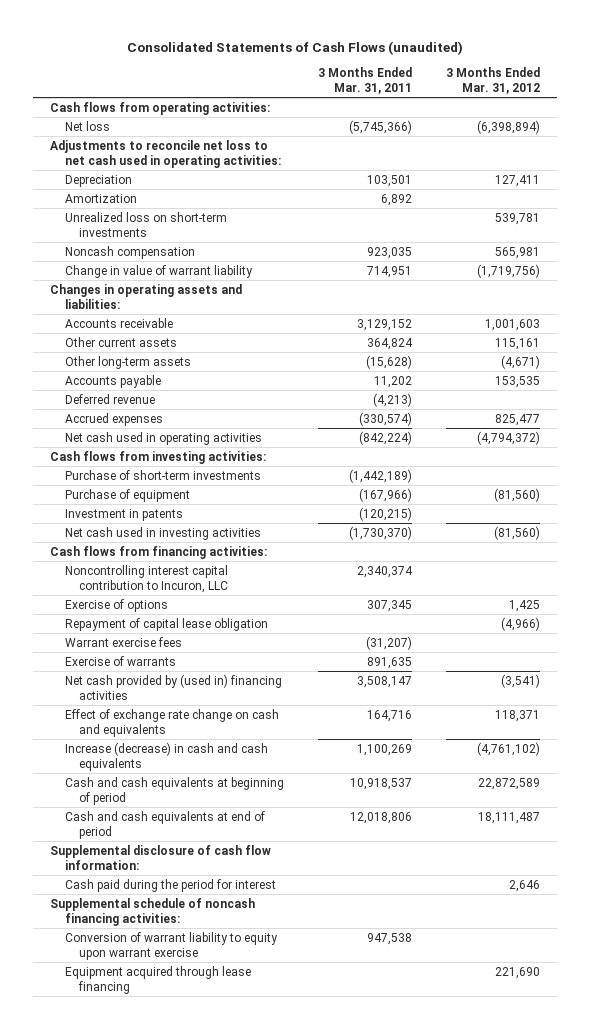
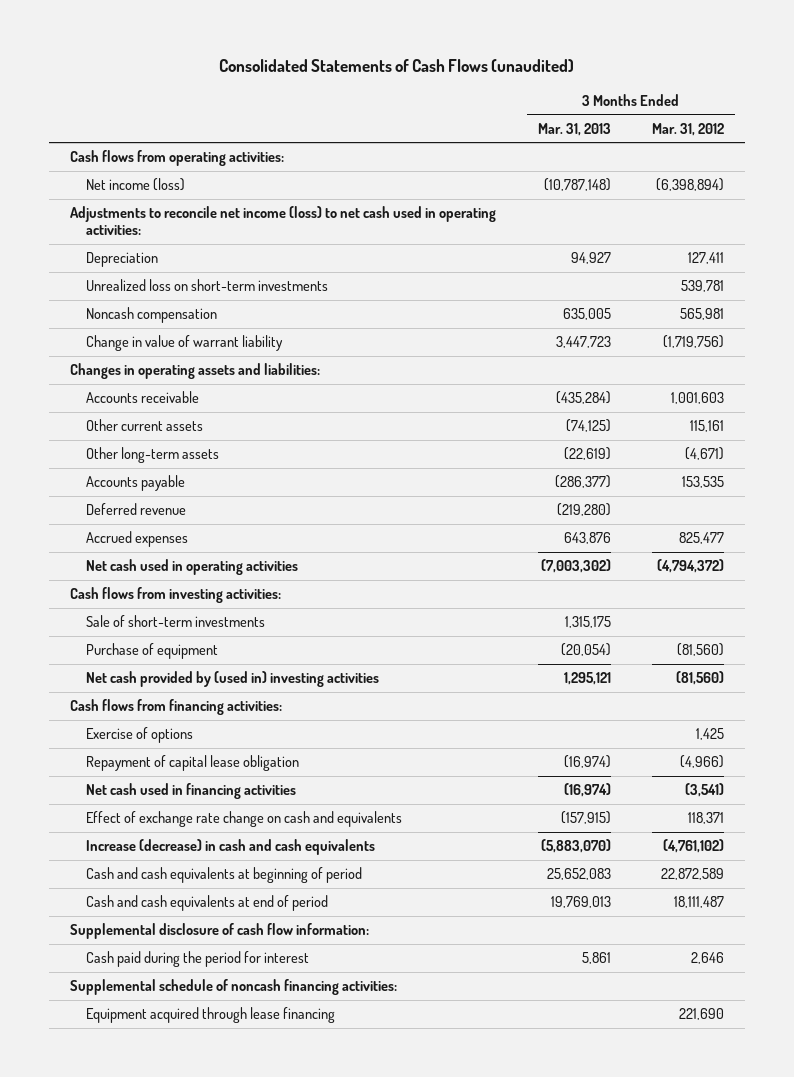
- | 3 Months Ended Mar. 31, 2011 | 3 Months Ended Mar. 31, 2012
+ | 3 Months Ended Mar. 31, 2013 | 3 Months Ended Mar. 31, 2012
- Net loss | (5,745,366) | (6,398,894)
- Adjustments to reconcile net loss to net cash used in operating activities:
+ Net income (loss) | (10,787,148) | (6,398,894)
+ Adjustments to reconcile net income (loss) to net cash used in operating activities:
- Amortization | 6,892 |
- Purchase of short-term investments | (1,442,189) |
+ Sale of short-term investments | 1,315,175 |
- Investment in patents | (120,215) |
- Net cash used in investing activities | (1,730,370) | (81,560)
+ Net cash provided by (used in) investing activities | 1,295,121 | (81,560)
- Noncontrolling interest capital contribution to Incuron, LLC | 2,340,374 |
- Warrant exercise fees | (31,207) |
- Exercise of warrants | 891,635 |
- Net cash provided by (used in) financing activities | 3,508,147 | (3,541)
+ Net cash used in financing activities | (16,974) | (3,541)
- Conversion of warrant liability to equity upon warrant exercise | 947,538 |

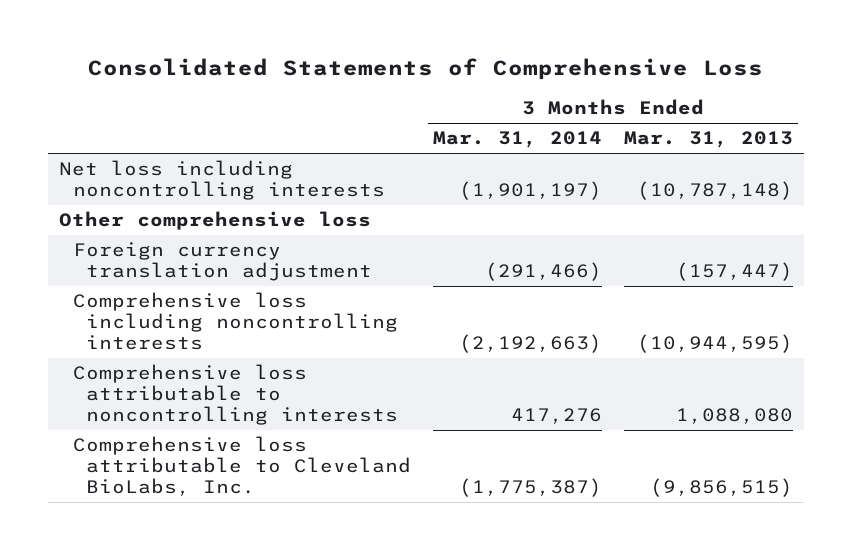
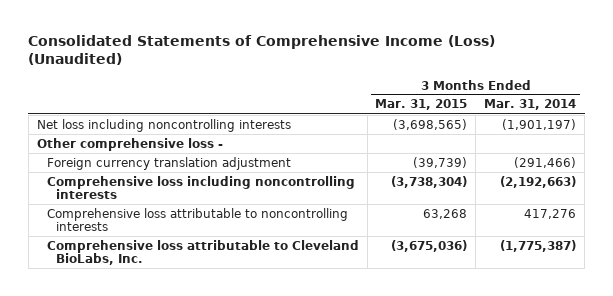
- Consolidated Statements of Comprehensive Loss
+ Consolidated Statements of Comprehensive Income (Loss) (Unaudited)
- | 3 Months Ended Mar. 31, 2014 | 3 Months Ended Mar. 31, 2013
+ | 3 Months Ended Mar. 31, 2015 | 3 Months Ended Mar. 31, 2014
- Other comprehensive loss
+ Other comprehensive loss -

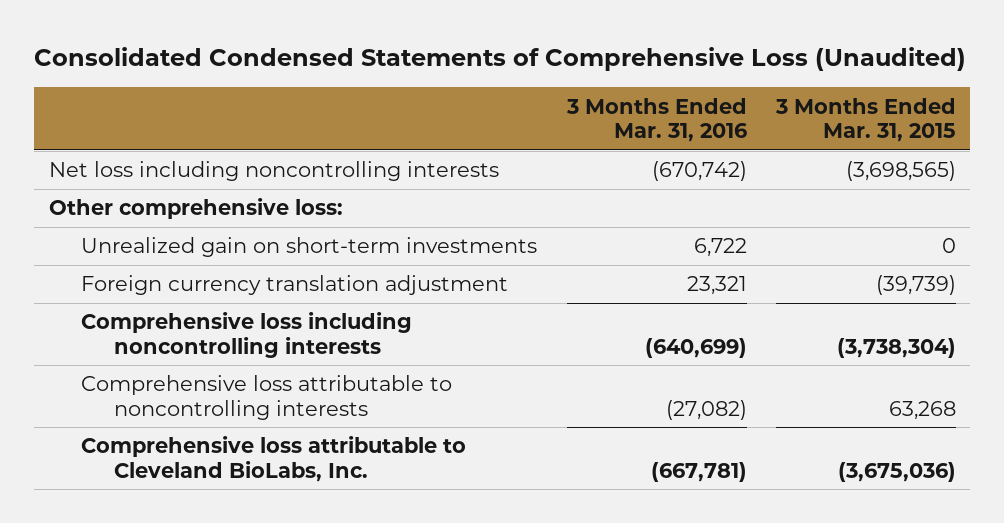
- Consolidated Statements of Comprehensive Income (Loss) (Unaudited)
+ Consolidated Condensed Statements of Comprehensive Loss (Unaudited)
- | 3 Months Ended Mar. 31, 2015 | 3 Months Ended Mar. 31, 2014
+ | 3 Months Ended Mar. 31, 2016 | 3 Months Ended Mar. 31, 2015
- Other comprehensive loss -
+ Other comprehensive loss:
+ Unrealized gain on short-term investments | 6,722 | 0

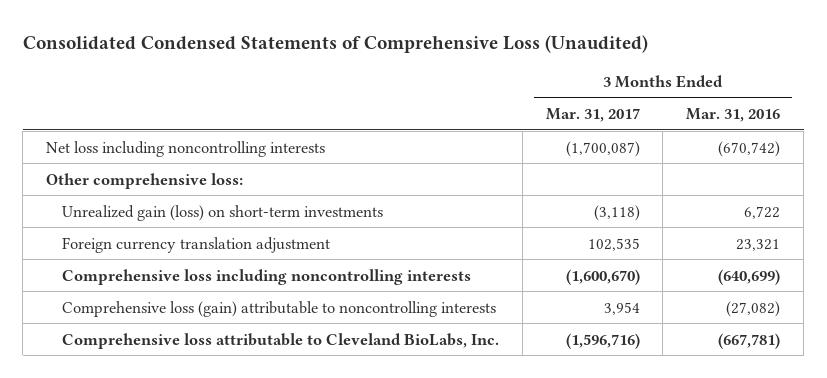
- | 3 Months Ended Mar. 31, 2016 | 3 Months Ended Mar. 31, 2015
+ | 3 Months Ended Mar. 31, 2017 | 3 Months Ended Mar. 31, 2016
- Unrealized gain on short-term investments | 6,722 | 0
+ Unrealized gain (loss) on short-term investments | (3,118) | 6,722
- Comprehensive loss attributable to noncontrolling interests | (27,082) | 63,268
+ Comprehensive loss (gain) attributable to noncontrolling interests | 3,954 | (27,082)

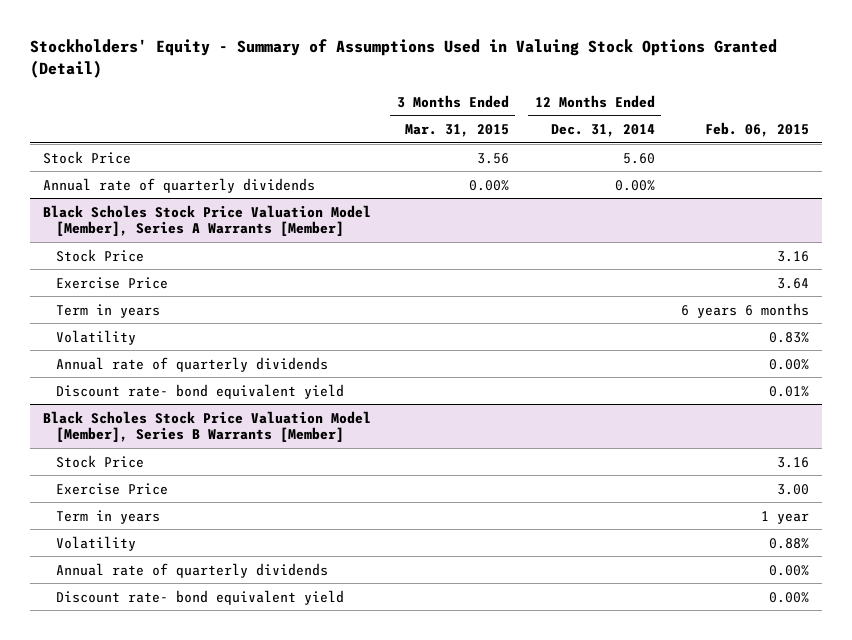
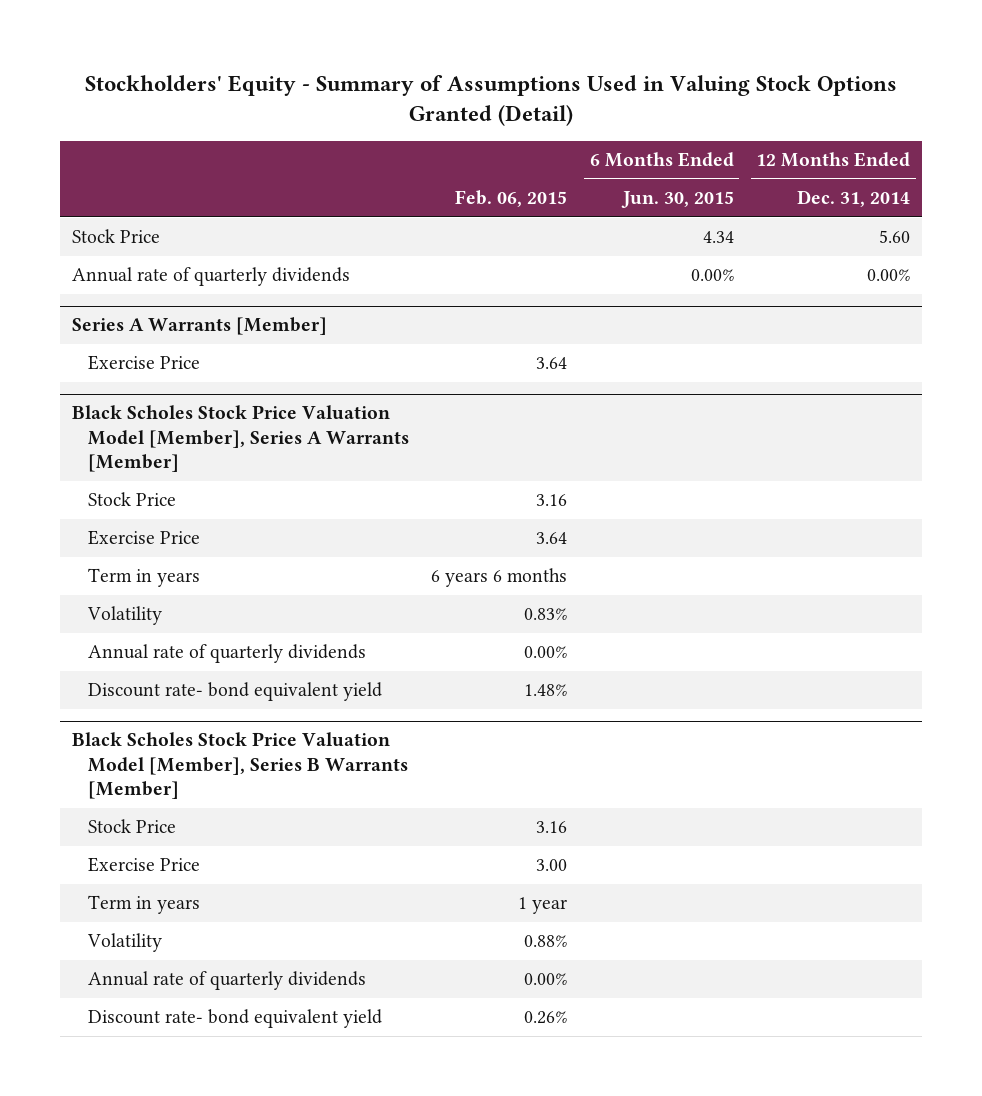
- | 3 Months Ended Mar. 31, 2015 | 12 Months Ended Dec. 31, 2014 | Feb. 06, 2015
+ | Feb. 06, 2015 | 6 Months Ended Jun. 30, 2015 | 12 Months Ended Dec. 31, 2014
+ Series A Warrants [Member]
+ Exercise Price | 3.64 | |
@ Black Scholes Stock Price Valuation Model [Member], Series A Warrants [Member]
- Discount rate- bond equivalent yield | | | 0.01%
+ Discount rate- bond equivalent yield | 1.48% | |
@ Black Scholes Stock Price Valuation Model [Member], Series B Warrants [Member]
- Discount rate- bond equivalent yield | | | 0.00%
+ Discount rate- bond equivalent yield | 0.26% | |

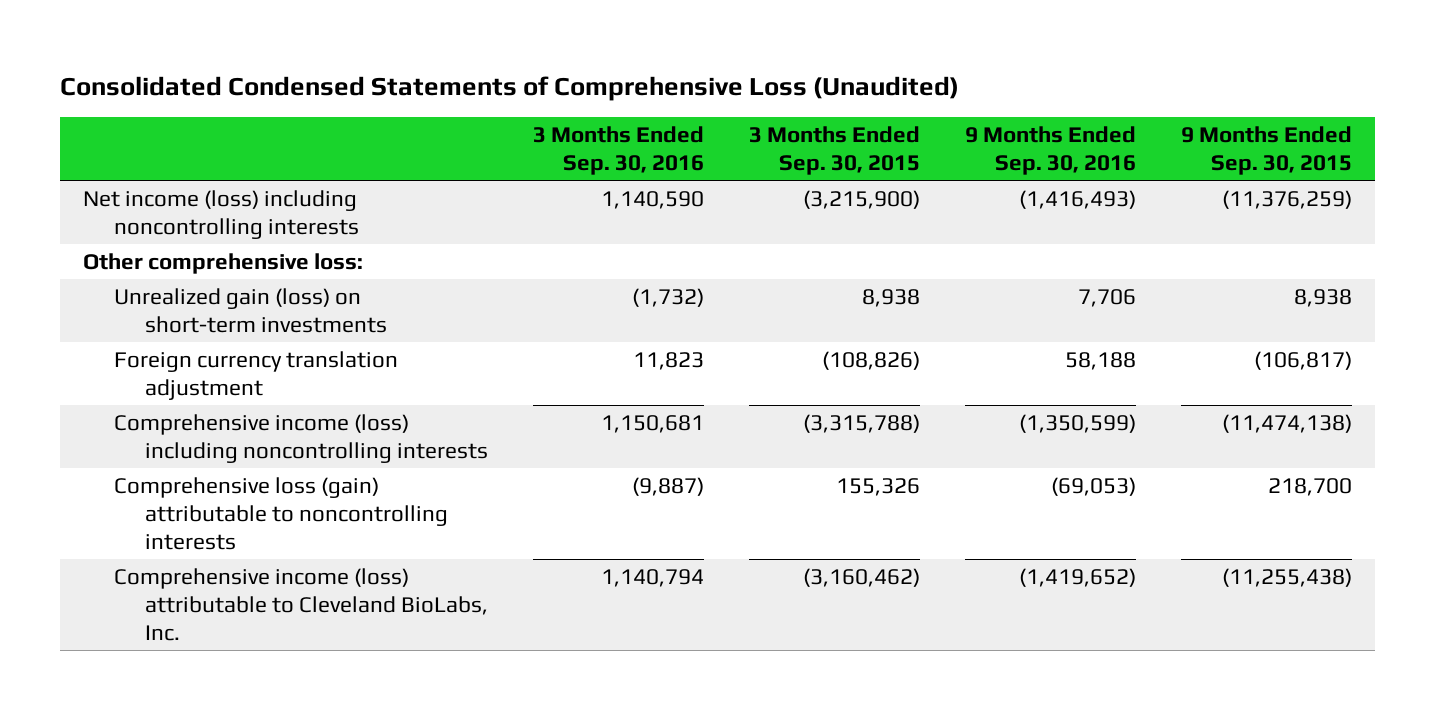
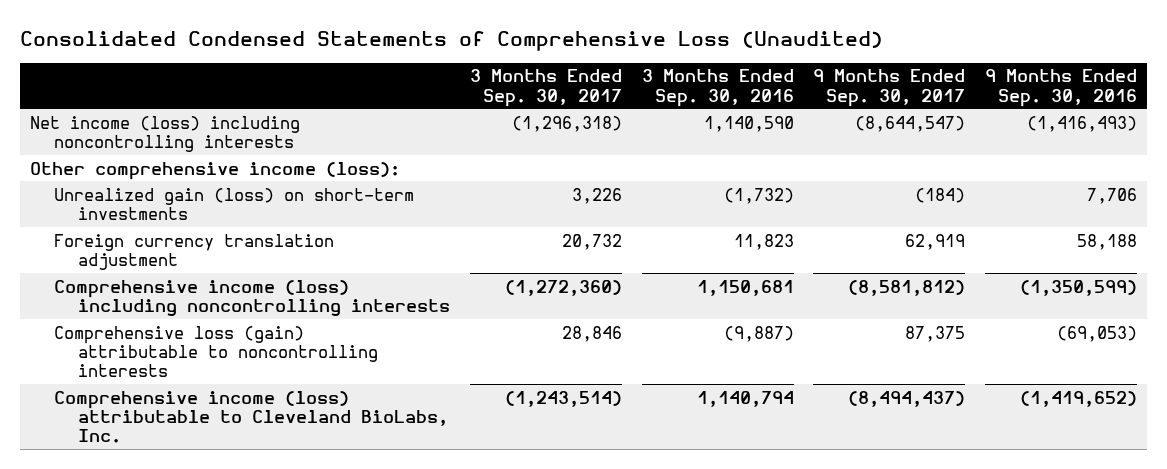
- | 3 Months Ended Sep. 30, 2016 | 3 Months Ended Sep. 30, 2015 | 9 Months Ended Sep. 30, 2016 | 9 Months Ended Sep. 30, 2015
+ | 3 Months Ended Sep. 30, 2017 | 3 Months Ended Sep. 30, 2016 | 9 Months Ended Sep. 30, 2017 | 9 Months Ended Sep. 30, 2016
- Other comprehensive loss:
+ Other comprehensive income (loss):

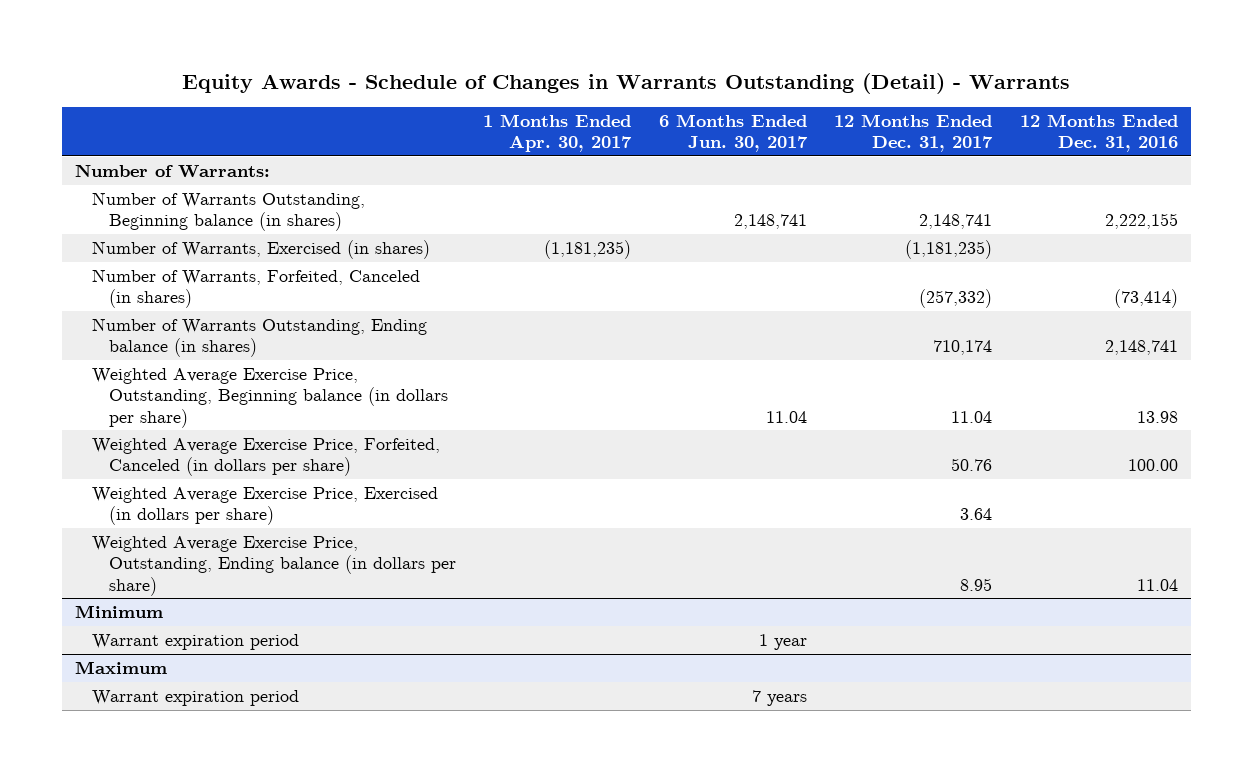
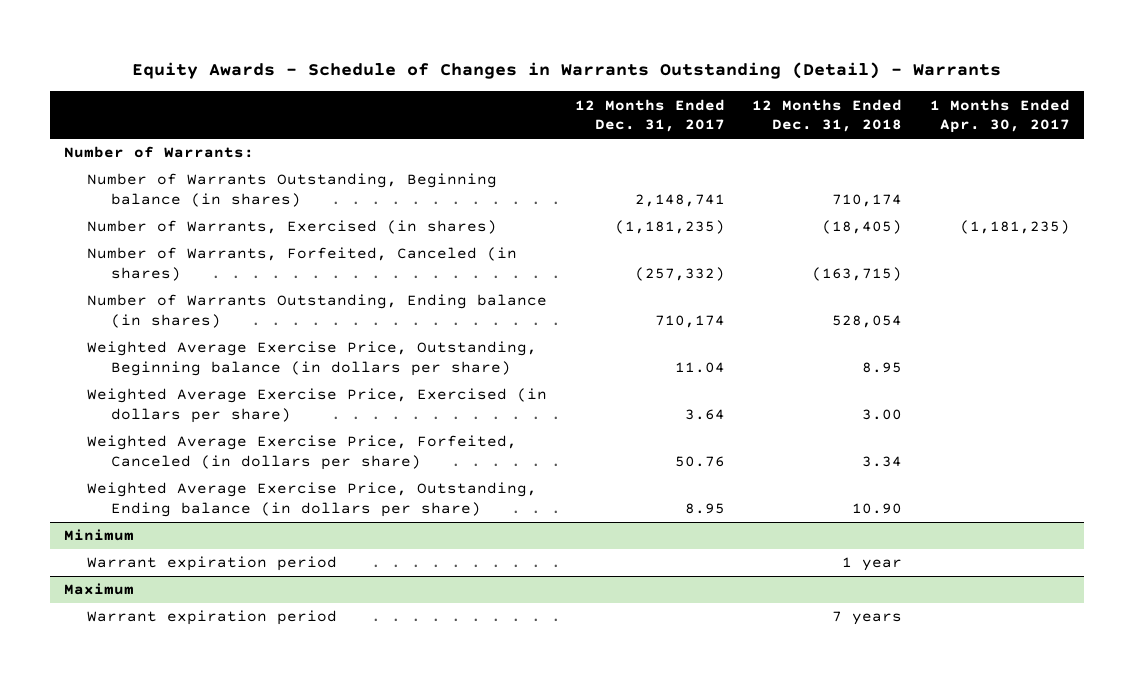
- | 1 Months Ended Apr. 30, 2017 | 6 Months Ended Jun. 30, 2017 | 12 Months Ended Dec. 31, 2017 | 12 Months Ended Dec. 31, 2016
+ | 12 Months Ended Dec. 31, 2017 | 12 Months Ended Dec. 31, 2018 | 1 Months Ended Apr. 30, 2017
moved down: Weighted Average Exercise Price, Forfeited, Canceled (in dollars per share) | 50.76 | 3.34 |

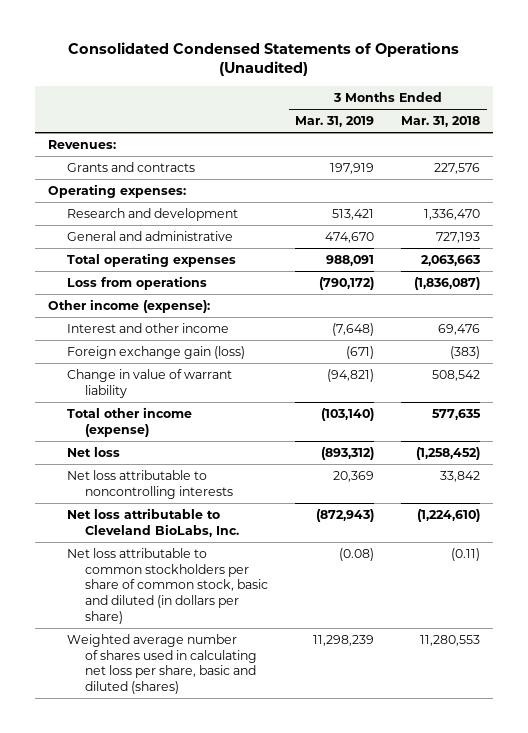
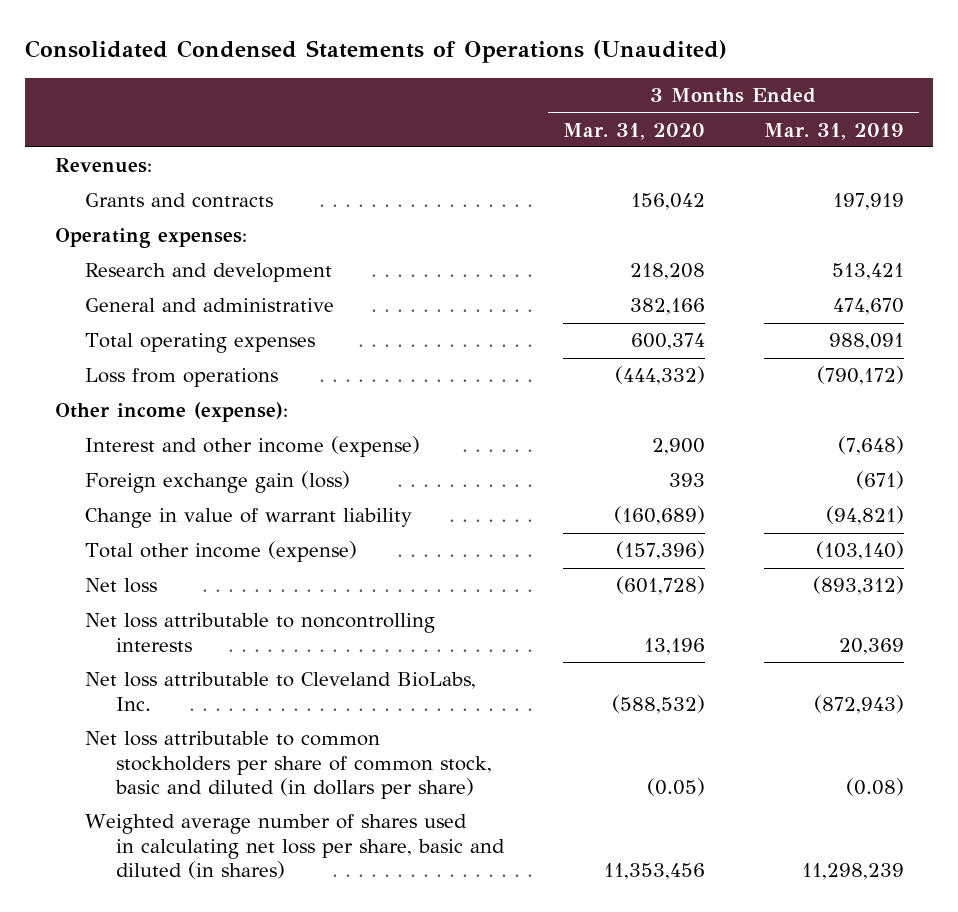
- | 3 Months Ended Mar. 31, 2019 | 3 Months Ended Mar. 31, 2018
+ | 3 Months Ended Mar. 31, 2020 | 3 Months Ended Mar. 31, 2019
- Interest and other income | (7,648) | 69,476
+ Interest and other income (expense) | 2,900 | (7,648)
- Weighted average number of shares used in calculating net loss per share, basic and diluted (shares) | 11,298,239 | 11,280,553
+ Weighted average number of shares used in calculating net loss per share, basic and diluted (in shares) | 11,353,456 | 11,298,239

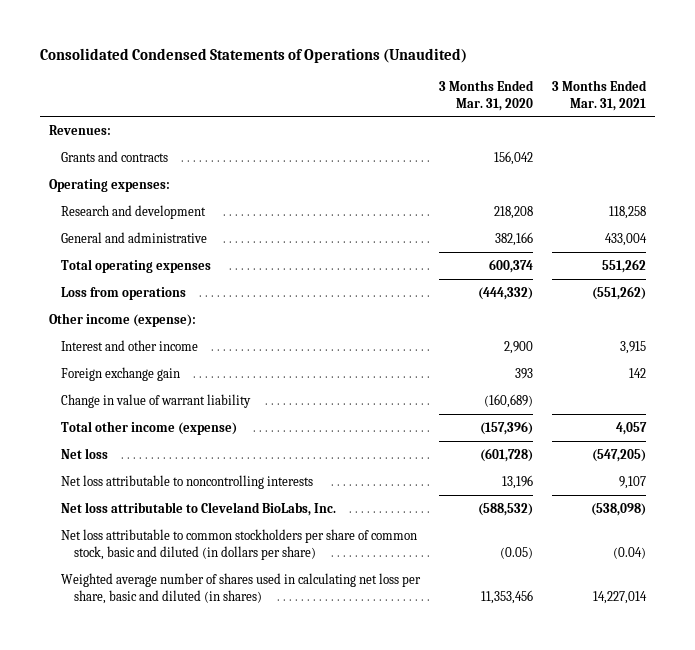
- | 3 Months Ended Mar. 31, 2020 | 3 Months Ended Mar. 31, 2019
+ | 3 Months Ended Mar. 31, 2020 | 3 Months Ended Mar. 31, 2021
- Interest and other income (expense) | 2,900 | (7,648)
- Foreign exchange gain (loss) | 393 | (671)
+ Interest and other income | 2,900 | 3,915
+ Foreign exchange gain | 393 | 142

